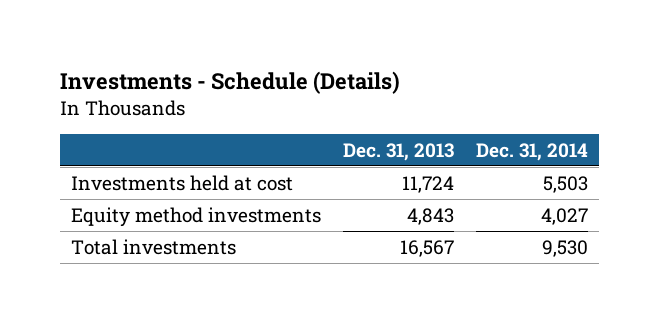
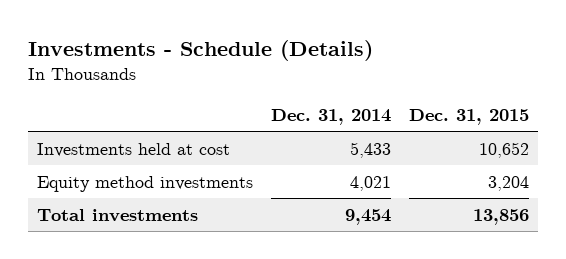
- | Dec. 31, 2013 | Dec. 31, 2014
+ | Dec. 31, 2014 | Dec. 31, 2015
- Investments held at cost | 11,724 | 5,503
- Equity method investments | 4,843 | 4,027
- Total investments | 16,567 | 9,530
+ Investments held at cost | 5,433 | 10,652
+ Equity method investments | 4,021 | 3,204
+ Total investments | 9,454 | 13,856

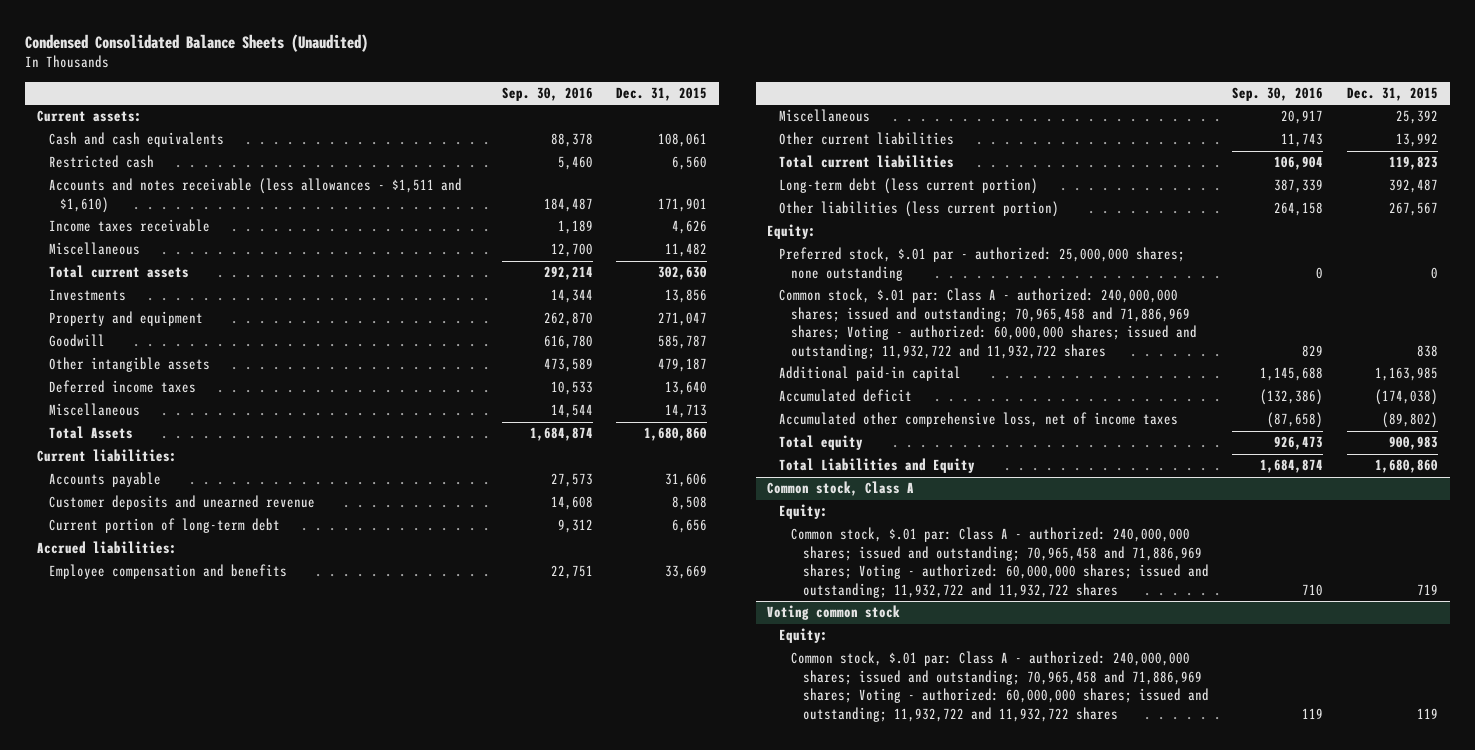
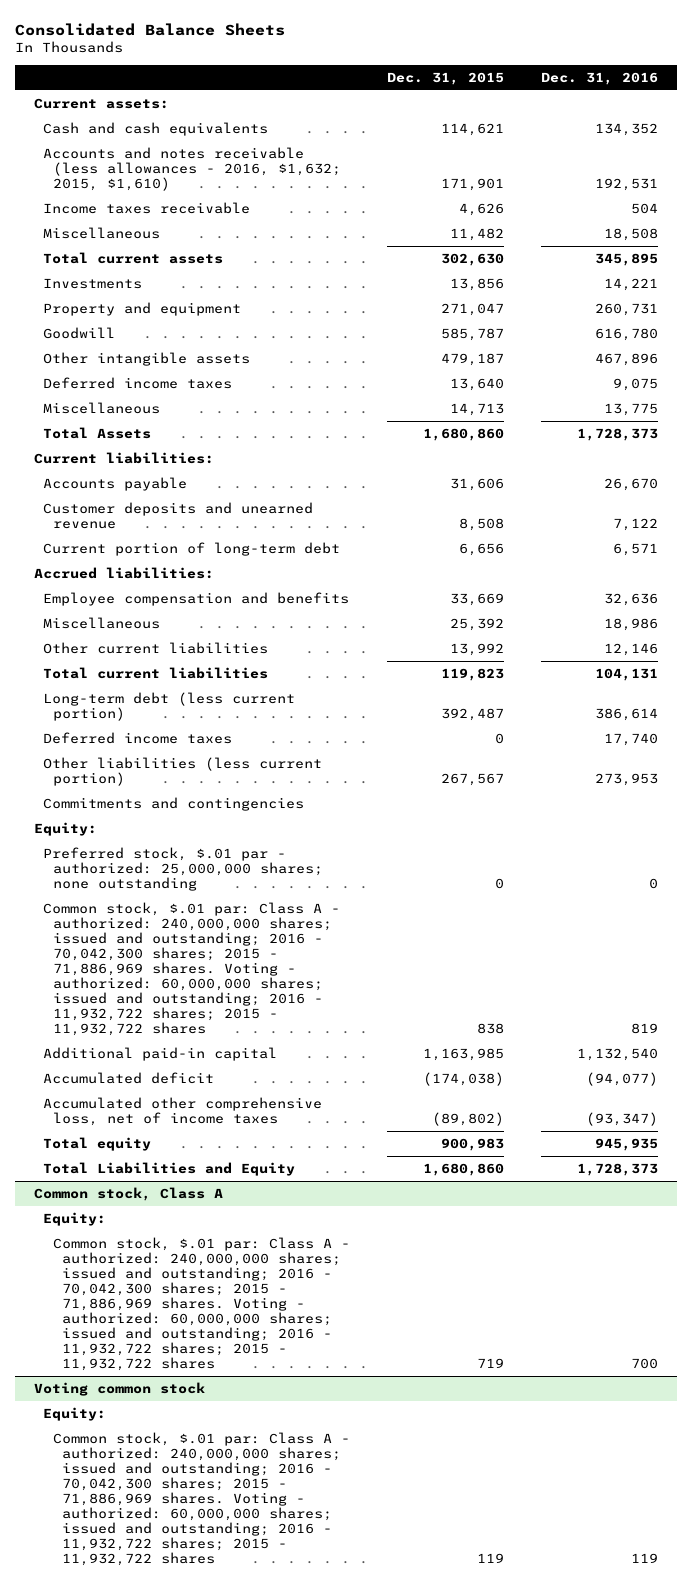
- Condensed Consolidated Balance Sheets (Unaudited)
+ Consolidated Balance Sheets
- | Sep. 30, 2016 | Dec. 31, 2015
+ | Dec. 31, 2015 | Dec. 31, 2016
- Cash and cash equivalents | 88,378 | 108,061
- Restricted cash | 5,460 | 6,560
- Accounts and notes receivable (less allowances - $1,511 and $1,610) | 184,487 | 171,901
+ Cash and cash equivalents | 114,621 | 134,352
+ Accounts and notes receivable (less allowances - 2016, $1,632; 2015, $1,610) | 171,901 | 192,531
+ Deferred income taxes | 0 | 17,740
+ Commitments and contingencies
- Common stock, $.01 par: Class A - authorized: 240,000,000 shares; issued and outstanding; 70,965,458 and 71,886,969 shares; Voting - authorized: 60,000,000 shares; issued and outstanding; 11,932,722 and 11,932,722 shares | 829 | 838
+ Common stock, $.01 par: Class A - authorized: 240,000,000 shares; issued and outstanding; 2016 - 70,042,300 shares; 2015 - 71,886,969 shares. Voting - authorized: 60,000,000 shares; issued and outstanding; 2016 - 11,932,722 shares; 2015 - 11,932,722 shares | 838 | 819
@ Common stock, Class A
- Common stock, $.01 par: Class A - authorized: 240,000,000 shares; issued and outstanding; 70,965,458 and 71,886,969 shares; Voting - authorized: 60,000,000 shares; issued and outstanding; 11,932,722 and 11,932,722 shares | 710 | 719
+ Common stock, $.01 par: Class A - authorized: 240,000,000 shares; issued and outstanding; 2016 - 70,042,300 shares; 2015 - 71,886,969 shares. Voting - authorized: 60,000,000 shares; issued and outstanding; 2016 - 11,932,722 shares; 2015 - 11,932,722 shares | 719 | 700
@ Voting common stock
- Common stock, $.01 par: Class A - authorized: 240,000,000 shares; issued and outstanding; 70,965,458 and 71,886,969 shares; Voting - authorized: 60,000,000 shares; issued and outstanding; 11,932,722 and 11,932,722 shares | 119 | 119
+ Common stock, $.01 par: Class A - authorized: 240,000,000 shares; issued and outstanding; 2016 - 70,042,300 shares; 2015 - 71,886,969 shares. Voting - authorized: 60,000,000 shares; issued and outstanding; 2016 - 11,932,722 shares; 2015 - 11,932,722 shares | 119 | 119

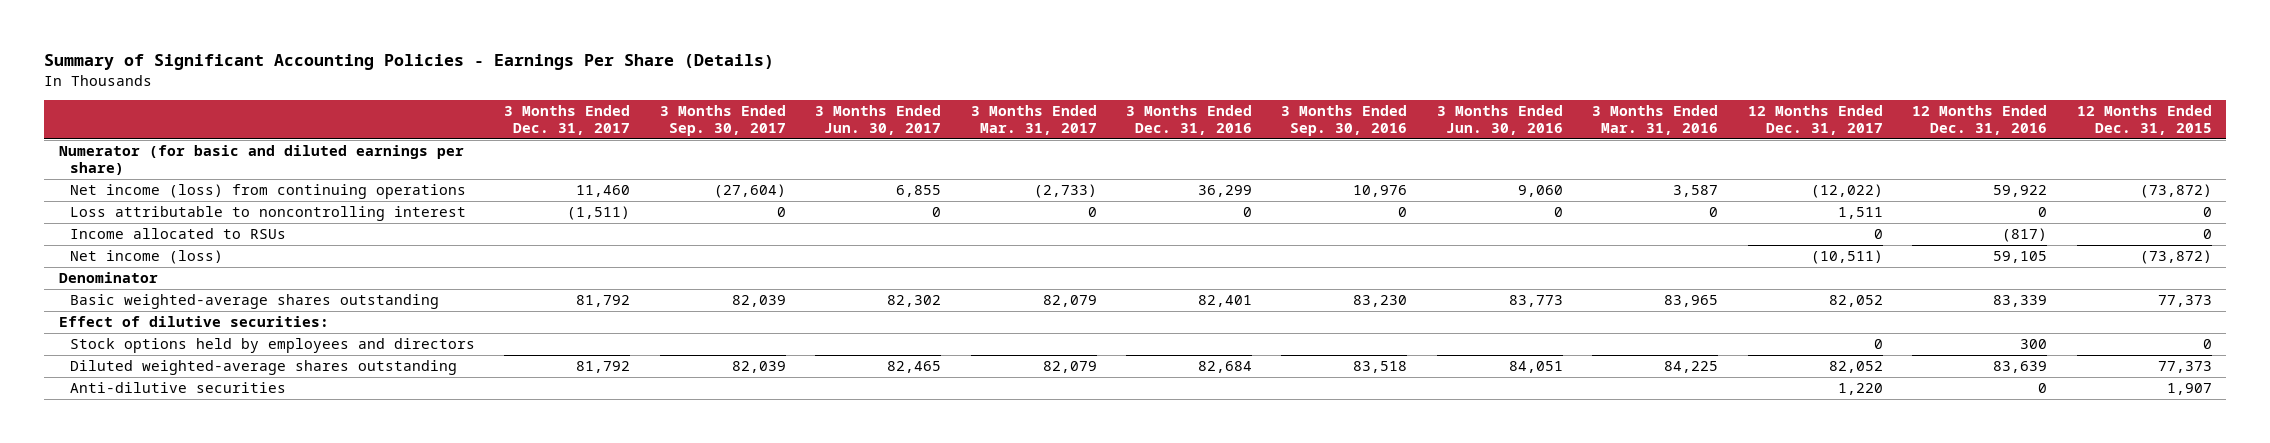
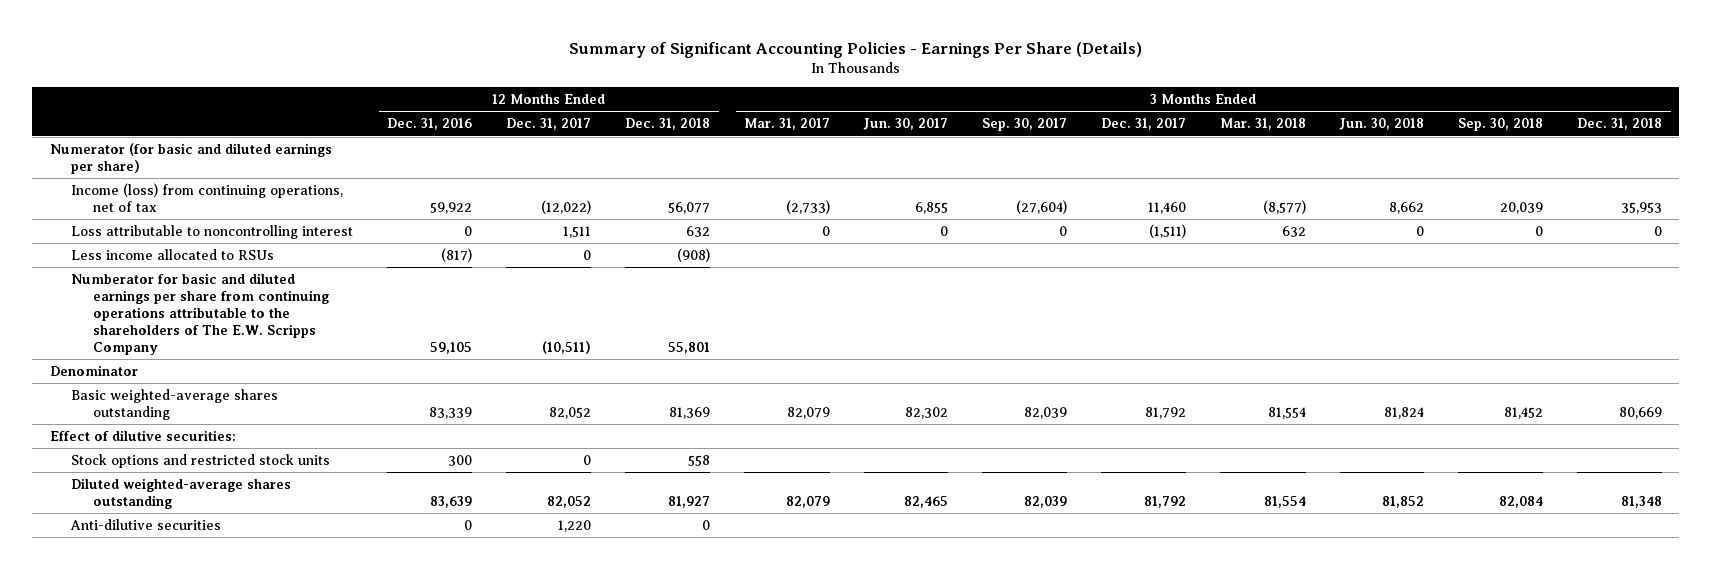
- | 3 Months Ended Dec. 31, 2017 | 3 Months Ended Sep. 30, 2017 | 3 Months Ended Jun. 30, 2017 | 3 Months Ended Mar. 31, 2017 | 3 Months Ended Dec. 31, 2016 | 3 Months Ended Sep. 30, 2016 | 3 Months Ended Jun. 30, 2016 | 3 Months Ended Mar. 31, 2016 | 12 Months Ended Dec. 31, 2017 | 12 Months Ended Dec. 31, 2016 | 12 Months Ended Dec. 31, 2015
+ | 12 Months Ended Dec. 31, 2016 | 12 Months Ended Dec. 31, 2017 | 12 Months Ended Dec. 31, 2018 | 3 Months Ended Mar. 31, 2017 | 3 Months Ended Jun. 30, 2017 | 3 Months Ended Sep. 30, 2017 | 3 Months Ended Dec. 31, 2017 | 3 Months Ended Mar. 31, 2018 | 3 Months Ended Jun. 30, 2018 | 3 Months Ended Sep. 30, 2018 | 3 Months Ended Dec. 31, 2018
- Net income (loss) from continuing operations | 11,460 | (27,604) | 6,855 | (2,733) | 36,299 | 10,976 | 9,060 | 3,587 | (12,022) | 59,922 | (73,872)
+ Income (loss) from continuing operations, net of tax | 59,922 | (12,022) | 56,077 | (2,733) | 6,855 | (27,604) | 11,460 | (8,577) | 8,662 | 20,039 | 35,953
- Income allocated to RSUs | | | | | | | | | 0 | (817) | 0
- Net income (loss) | | | | | | | | | (10,511) | 59,105 | (73,872)
+ Less income allocated to RSUs | (817) | 0 | (908) | | | | | | | |
+ Numberator for basic and diluted earnings per share from continuing operations attributable to the shareholders of The E.W. Scripps Company | 59,105 | (10,511) | 55,801 | | | | | | | |
- Stock options held by employees and directors | | | | | | | | | 0 | 300 | 0
+ Stock options and restricted stock units | 300 | 0 | 558 | | | | | | | |

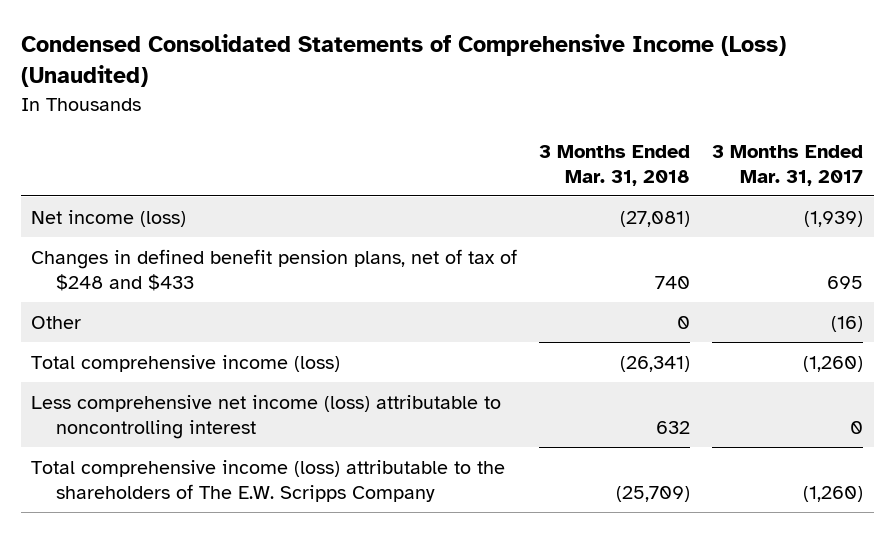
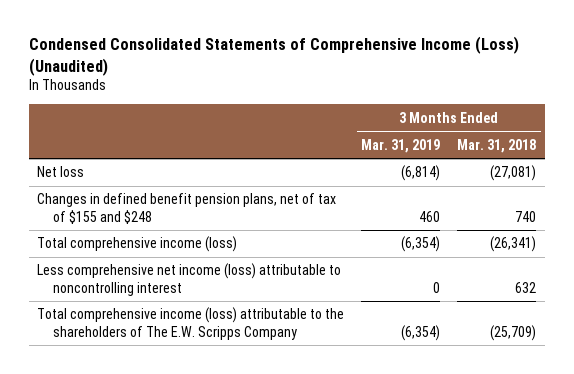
- | 3 Months Ended Mar. 31, 2018 | 3 Months Ended Mar. 31, 2017
+ | 3 Months Ended Mar. 31, 2019 | 3 Months Ended Mar. 31, 2018
- Net income (loss) | (27,081) | (1,939)
- Changes in defined benefit pension plans, net of tax of $248 and $433 | 740 | 695
- Other | 0 | (16)
+ Net loss | (6,814) | (27,081)
+ Changes in defined benefit pension plans, net of tax of $155 and $248 | 460 | 740

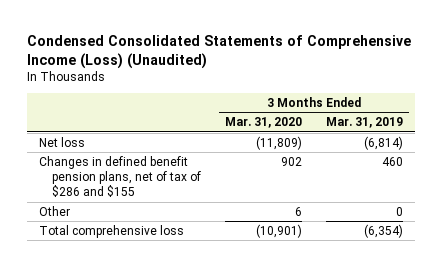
- | 3 Months Ended Mar. 31, 2019 | 3 Months Ended Mar. 31, 2018
+ | 3 Months Ended Mar. 31, 2020 | 3 Months Ended Mar. 31, 2019
- Changes in defined benefit pension plans, net of tax of $155 and $248 | 460 | 740
- Total comprehensive income (loss) | (6,354) | (26,341)
- Less comprehensive net income (loss) attributable to noncontrolling interest | 0 | 632
- Total comprehensive income (loss) attributable to the shareholders of The E.W. Scripps Company | (6,354) | (25,709)
+ Changes in defined benefit pension plans, net of tax of $286 and $155 | 902 | 460
+ Other | 6 | 0
+ Total comprehensive loss | (10,901) | (6,354)

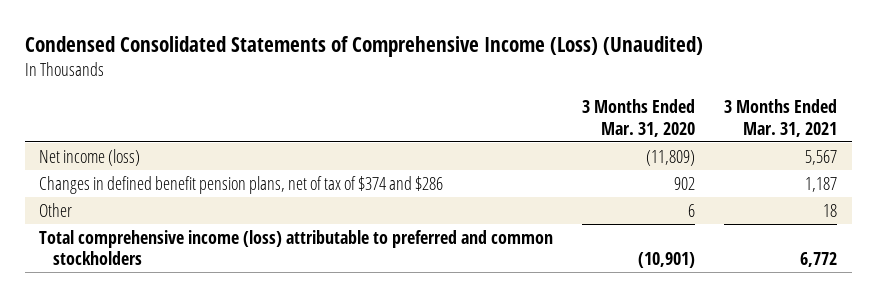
- | 3 Months Ended Mar. 31, 2020 | 3 Months Ended Mar. 31, 2019
+ | 3 Months Ended Mar. 31, 2020 | 3 Months Ended Mar. 31, 2021
- Net loss | (11,809) | (6,814)
- Changes in defined benefit pension plans, net of tax of $286 and $155 | 902 | 460
+ Net income (loss) | (11,809) | 5,567
+ Changes in defined benefit pension plans, net of tax of $374 and $286 | 902 | 1,187
- Total comprehensive loss | (10,901) | (6,354)
+ Total comprehensive income (loss) attributable to preferred and common stockholders | (10,901) | 6,772

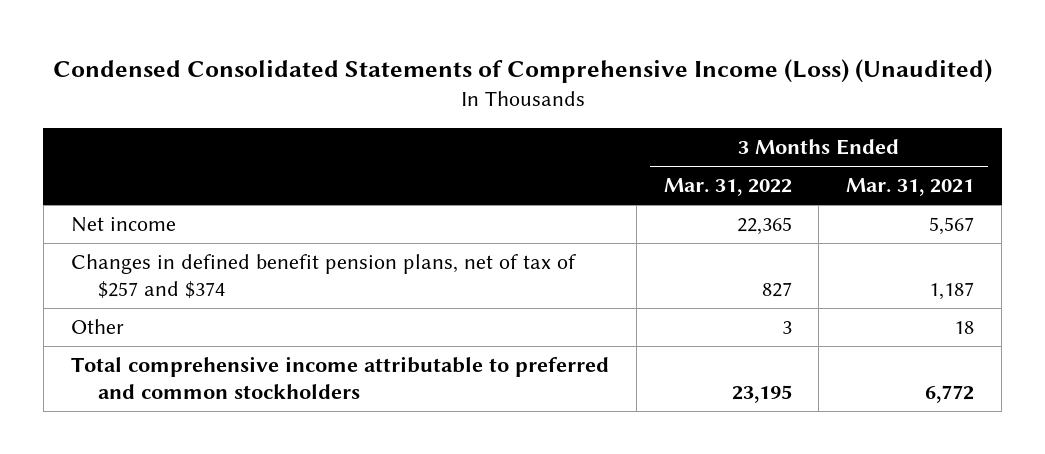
- | 3 Months Ended Mar. 31, 2020 | 3 Months Ended Mar. 31, 2021
+ | 3 Months Ended Mar. 31, 2022 | 3 Months Ended Mar. 31, 2021
- Net income (loss) | (11,809) | 5,567
- Changes in defined benefit pension plans, net of tax of $374 and $286 | 902 | 1,187
+ Net income | 22,365 | 5,567
+ Changes in defined benefit pension plans, net of tax of $257 and $374 | 827 | 1,187
- Total comprehensive income (loss) attributable to preferred and common stockholders | (10,901) | 6,772
+ Total comprehensive income attributable to preferred and common stockholders | 23,195 | 6,772

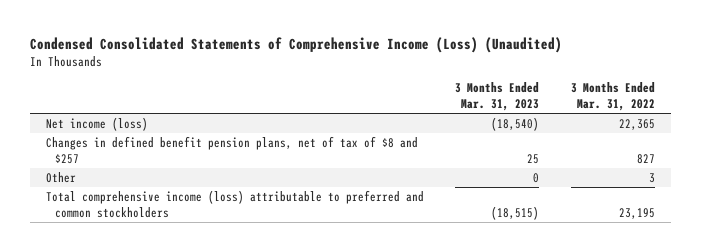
- | 3 Months Ended Mar. 31, 2022 | 3 Months Ended Mar. 31, 2021
+ | 3 Months Ended Mar. 31, 2023 | 3 Months Ended Mar. 31, 2022
- Net income | 22,365 | 5,567
- Changes in defined benefit pension plans, net of tax of $257 and $374 | 827 | 1,187
+ Net income (loss) | (18,540) | 22,365
+ Changes in defined benefit pension plans, net of tax of $8 and $257 | 25 | 827
- Total comprehensive income attributable to preferred and common stockholders | 23,195 | 6,772
+ Total comprehensive income (loss) attributable to preferred and common stockholders | (18,515) | 23,195

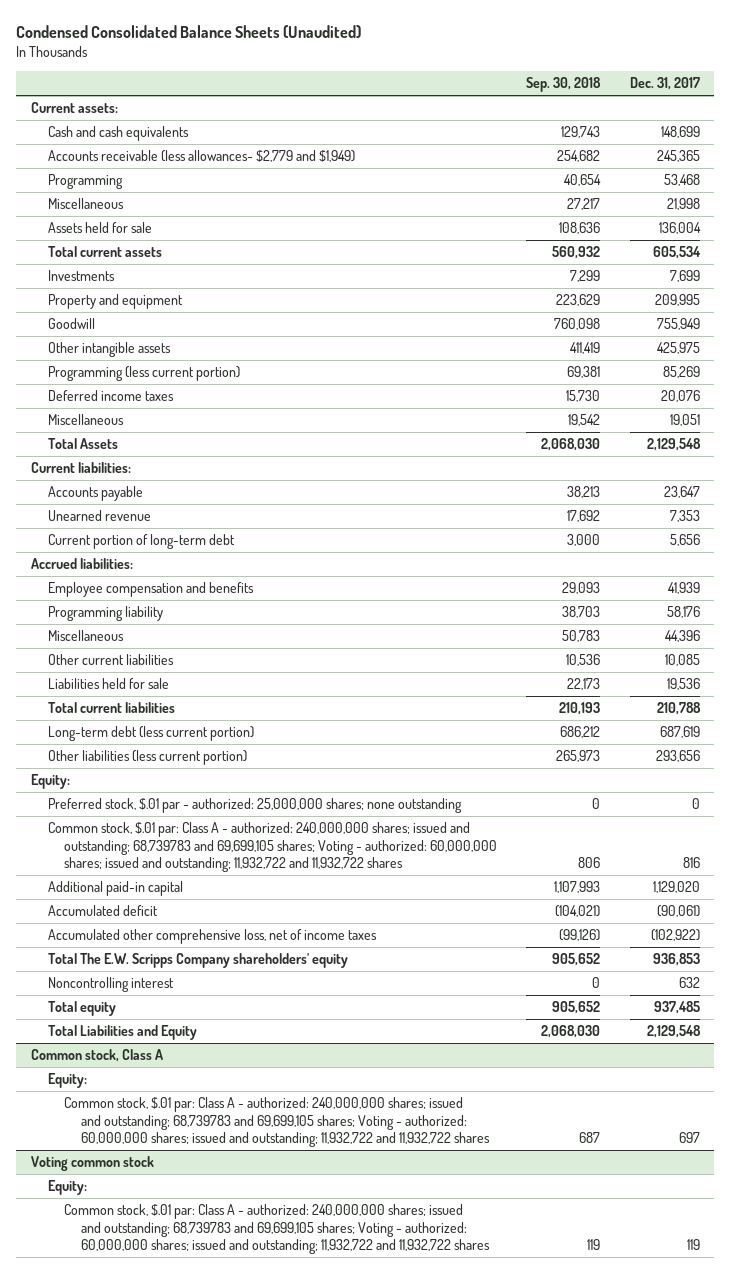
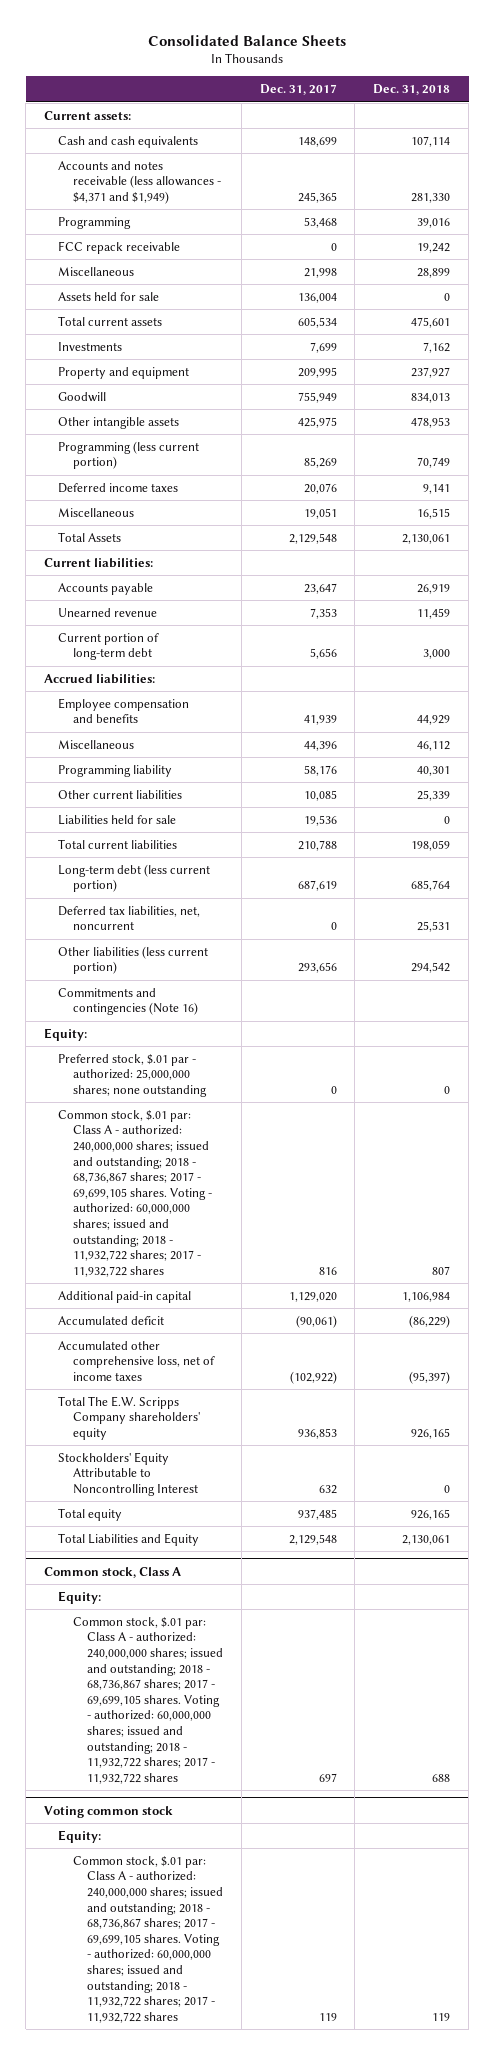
- Condensed Consolidated Balance Sheets (Unaudited)
+ Consolidated Balance Sheets
- | Sep. 30, 2018 | Dec. 31, 2017
+ | Dec. 31, 2017 | Dec. 31, 2018
- Accounts receivable (less allowances- $2,779 and $1,949) | 254,682 | 245,365
+ Accounts and notes receivable (less allowances - $4,371 and $1,949) | 245,365 | 281,330
+ FCC repack receivable | 0 | 19,242
moved down: Programming liability | 58,176 | 40,301
+ Deferred tax liabilities, net, noncurrent | 0 | 25,531
+ Commitments and contingencies (Note 16)
- Common stock, $.01 par: Class A - authorized: 240,000,000 shares; issued and outstanding; 68,739783 and 69,699,105 shares; Voting - authorized: 60,000,000 shares; issued and outstanding; 11,932,722 and 11,932,722 shares | 806 | 816
+ Common stock, $.01 par: Class A - authorized: 240,000,000 shares; issued and outstanding; 2018 - 68,736,867 shares; 2017 - 69,699,105 shares. Voting - authorized: 60,000,000 shares; issued and outstanding; 2018 - 11,932,722 shares; 2017 - 11,932,722 shares | 816 | 807
- Noncontrolling interest | 0 | 632
+ Stockholders' Equity Attributable to Noncontrolling Interest | 632 | 0
@ Common stock, Class A
- Common stock, $.01 par: Class A - authorized: 240,000,000 shares; issued and outstanding; 68,739783 and 69,699,105 shares; Voting - authorized: 60,000,000 shares; issued and outstanding; 11,932,722 and 11,932,722 shares | 687 | 697
+ Common stock, $.01 par: Class A - authorized: 240,000,000 shares; issued and outstanding; 2018 - 68,736,867 shares; 2017 - 69,699,105 shares. Voting - authorized: 60,000,000 shares; issued and outstanding; 2018 - 11,932,722 shares; 2017 - 11,932,722 shares | 697 | 688
@ Voting common stock
- Common stock, $.01 par: Class A - authorized: 240,000,000 shares; issued and outstanding; 68,739783 and 69,699,105 shares; Voting - authorized: 60,000,000 shares; issued and outstanding; 11,932,722 and 11,932,722 shares | 119 | 119
+ Common stock, $.01 par: Class A - authorized: 240,000,000 shares; issued and outstanding; 2018 - 68,736,867 shares; 2017 - 69,699,105 shares. Voting - authorized: 60,000,000 shares; issued and outstanding; 2018 - 11,932,722 shares; 2017 - 11,932,722 shares | 119 | 119

